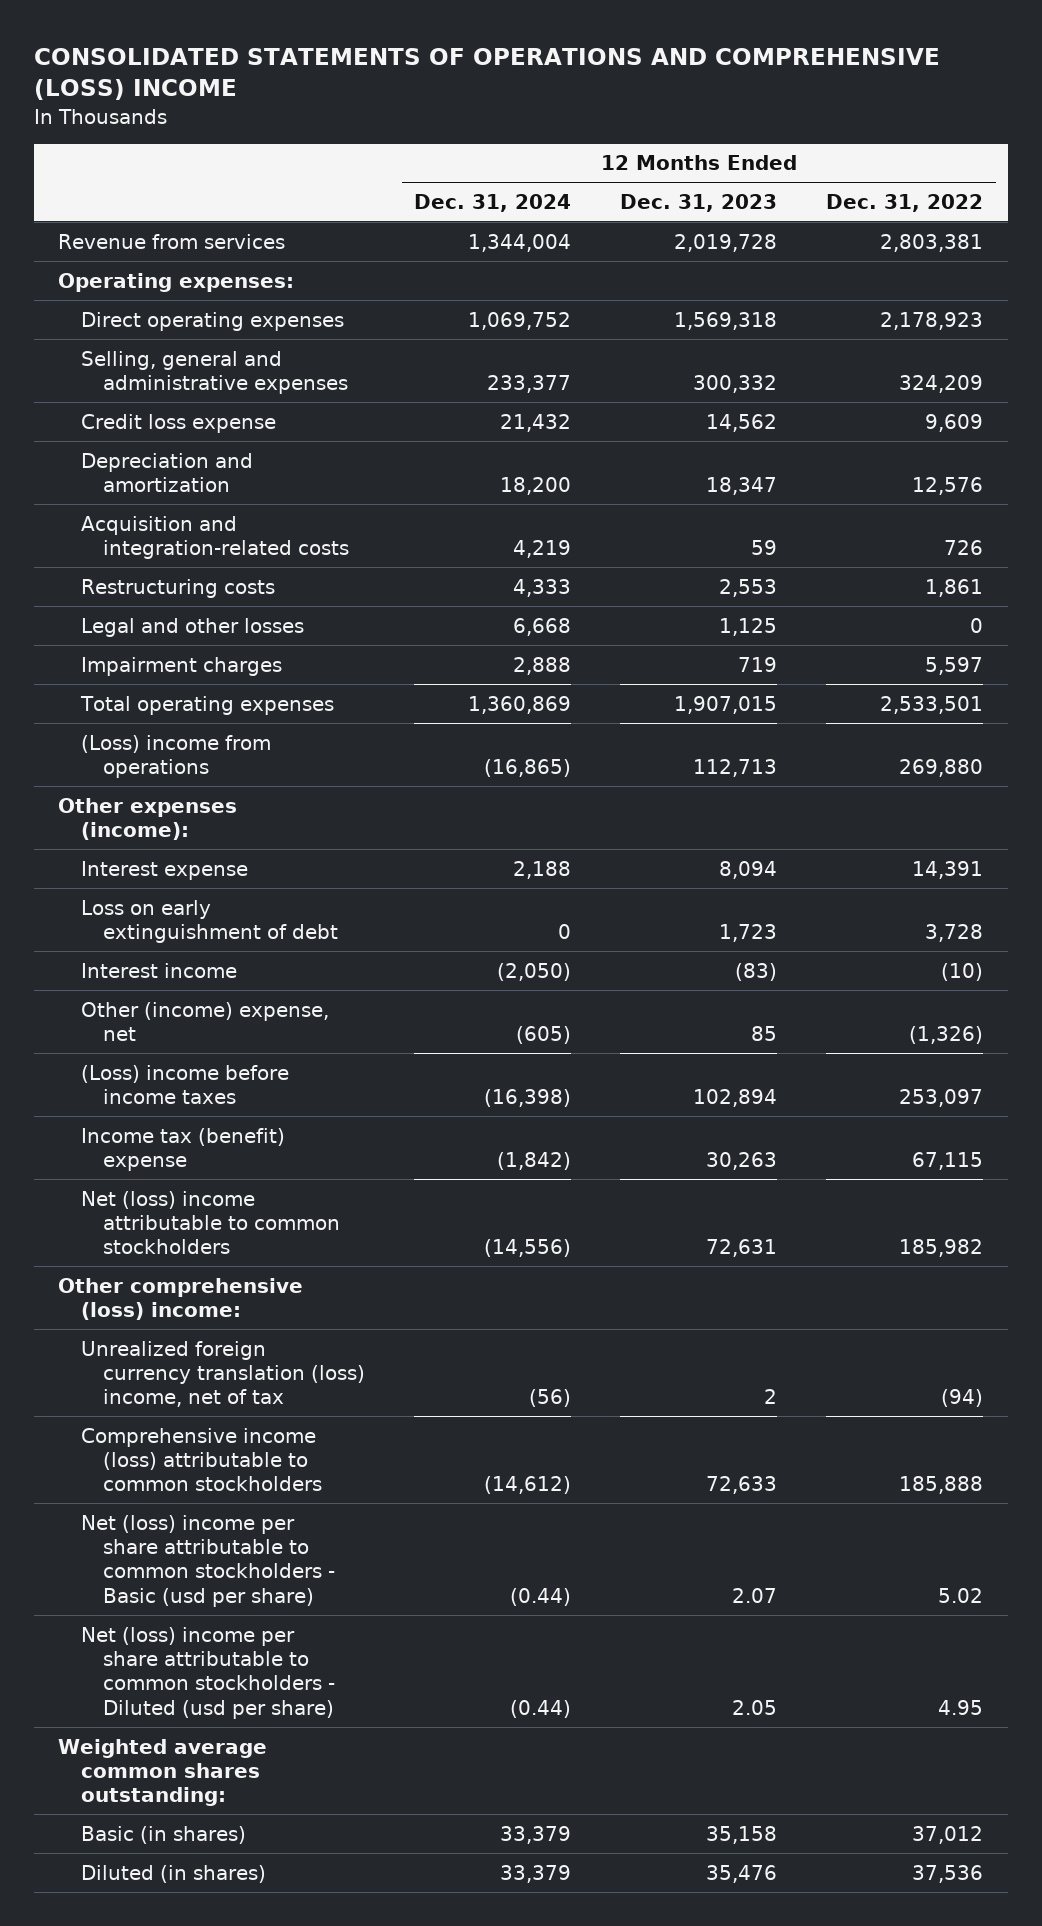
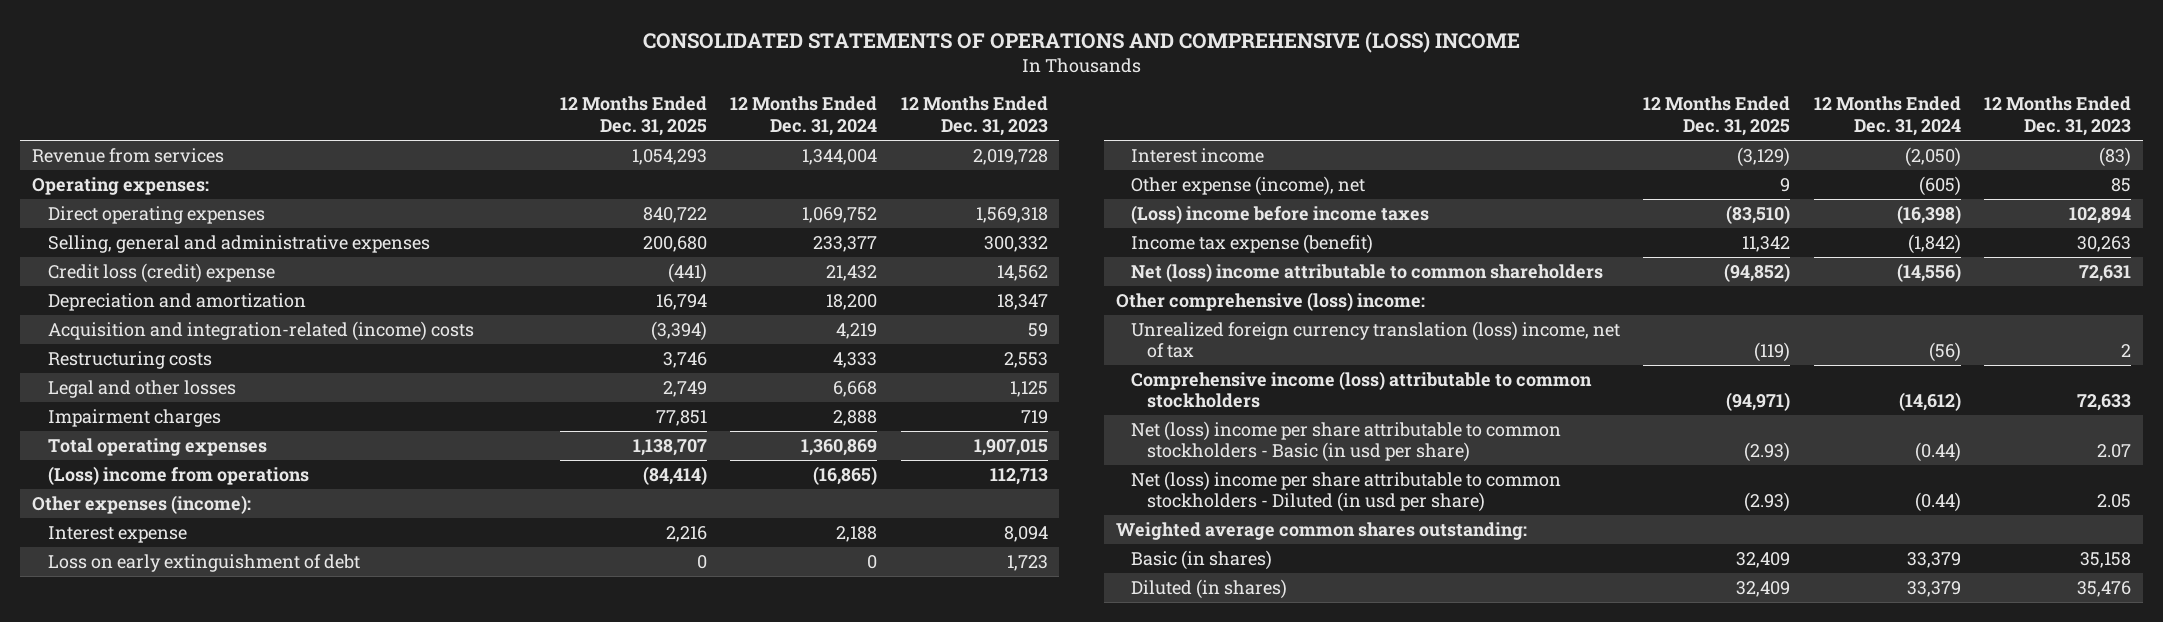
- | 12 Months Ended Dec. 31, 2024 | 12 Months Ended Dec. 31, 2023 | 12 Months Ended Dec. 31, 2022
+ | 12 Months Ended Dec. 31, 2025 | 12 Months Ended Dec. 31, 2024 | 12 Months Ended Dec. 31, 2023
- Credit loss expense | 21,432 | 14,562 | 9,609
+ Credit loss (credit) expense | (441) | 21,432 | 14,562
- Acquisition and integration-related costs | 4,219 | 59 | 726
+ Acquisition and integration-related (income) costs | (3,394) | 4,219 | 59
- Other (income) expense, net | (605) | 85 | (1,326)
+ Other expense (income), net | 9 | (605) | 85
- Income tax (benefit) expense | (1,842) | 30,263 | 67,115
- Net (loss) income attributable to common stockholders | (14,556) | 72,631 | 185,982
+ Income tax expense (benefit) | 11,342 | (1,842) | 30,263
+ Net (loss) income attributable to common shareholders | (94,852) | (14,556) | 72,631
- Net (loss) income per share attributable to common stockholders - Basic (usd per share) | (0.44) | 2.07 | 5.02
- Net (loss) income per share attributable to common stockholders - Diluted (usd per share) | (0.44) | 2.05 | 4.95
+ Net (loss) income per share attributable to common stockholders - Basic (in usd per share) | (2.93) | (0.44) | 2.07
+ Net (loss) income per share attributable to common stockholders - Diluted (in usd per share) | (2.93) | (0.44) | 2.05

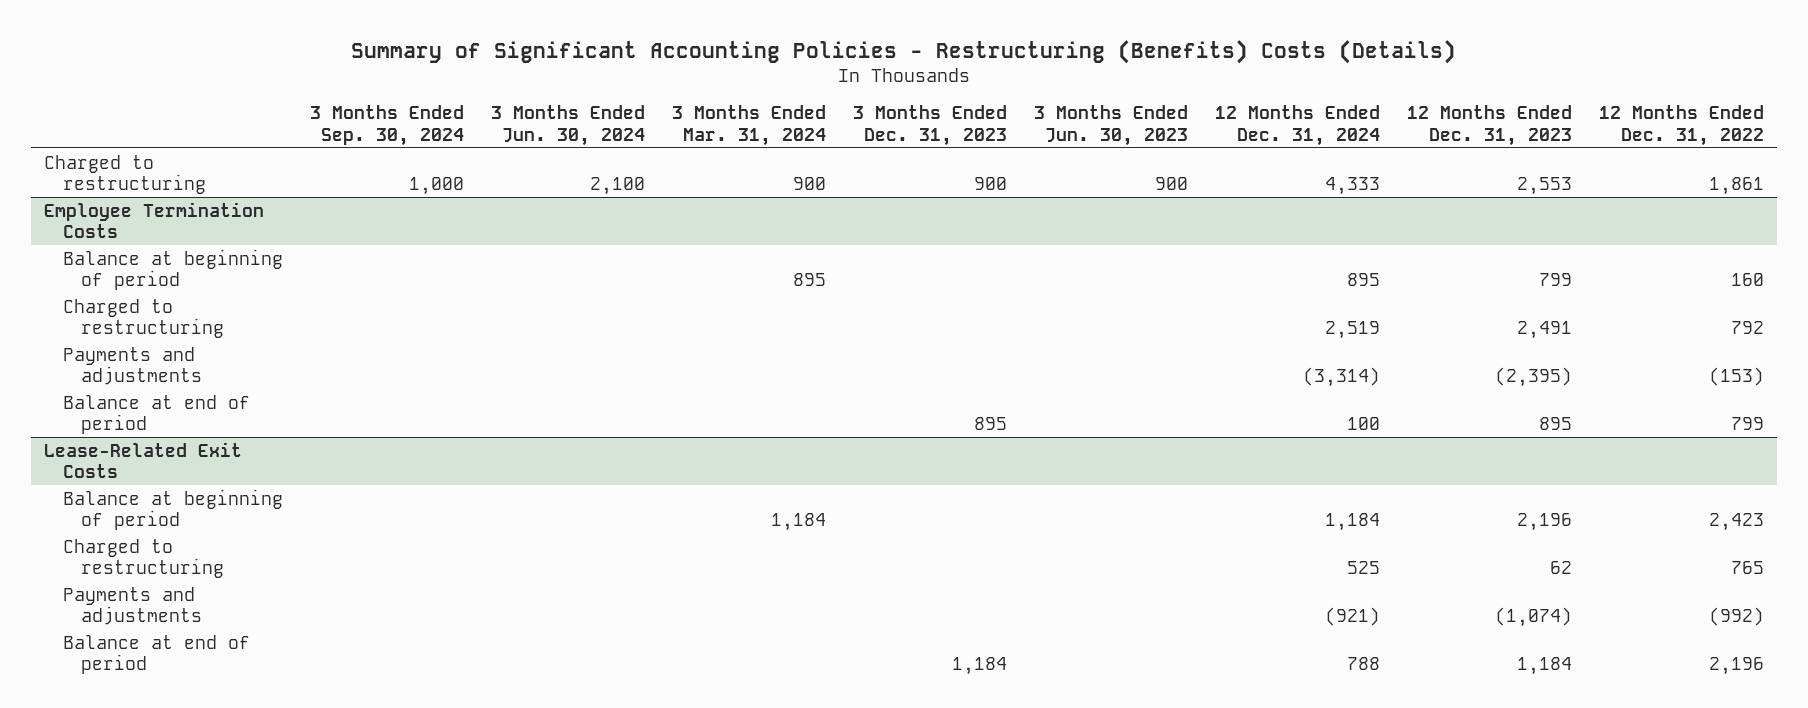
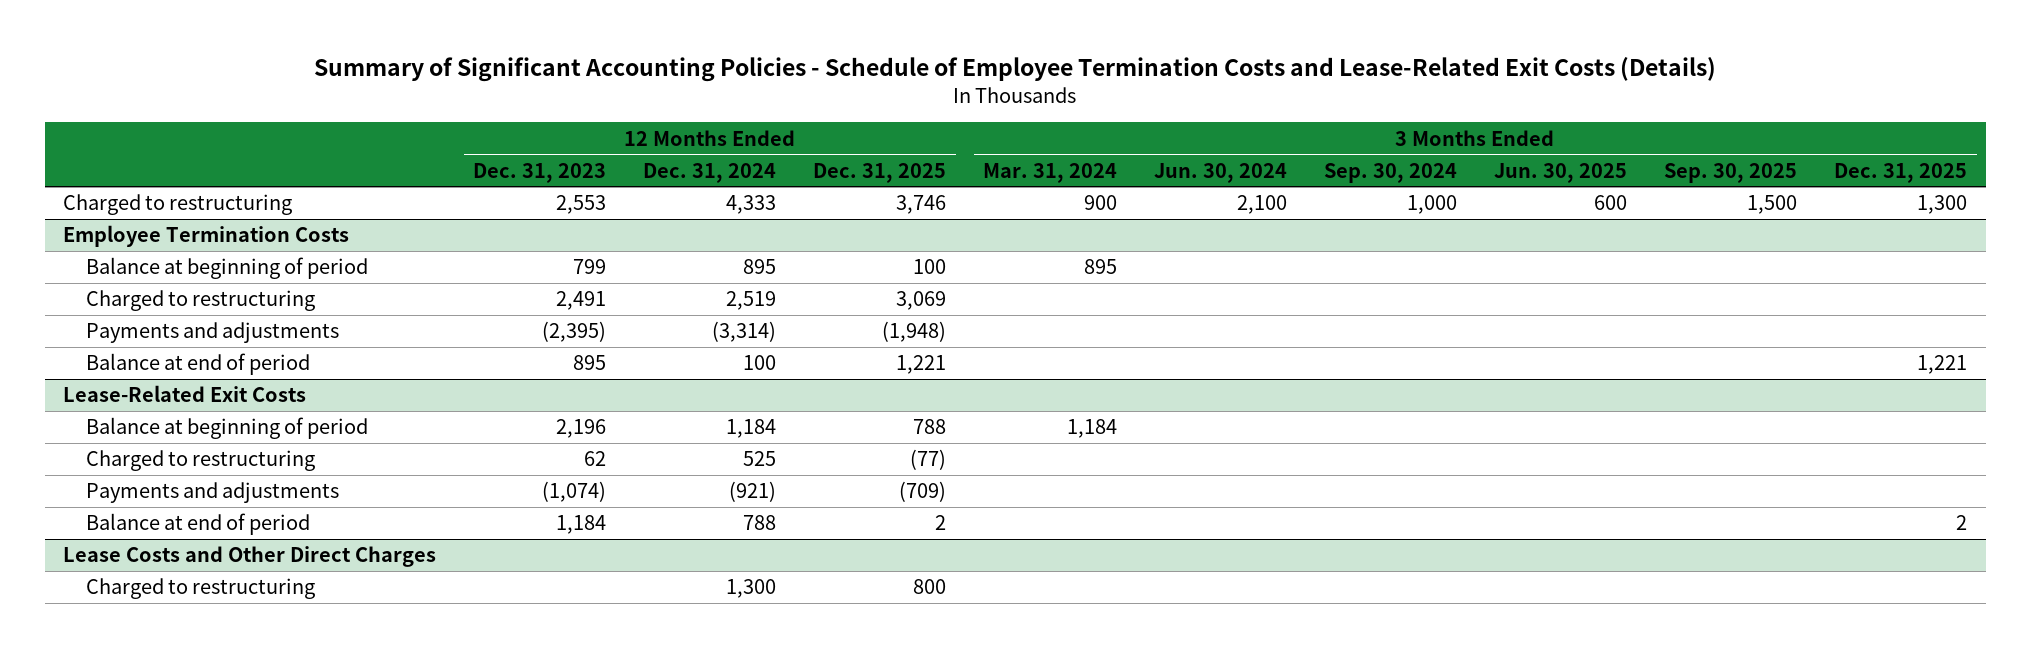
- Summary of Significant Accounting Policies - Restructuring (Benefits) Costs (Details)
+ Summary of Significant Accounting Policies - Schedule of Employee Termination Costs and Lease-Related Exit Costs (Details)
- | 3 Months Ended Sep. 30, 2024 | 3 Months Ended Jun. 30, 2024 | 3 Months Ended Mar. 31, 2024 | 3 Months Ended Dec. 31, 2023 | 3 Months Ended Jun. 30, 2023 | 12 Months Ended Dec. 31, 2024 | 12 Months Ended Dec. 31, 2023 | 12 Months Ended Dec. 31, 2022
+ | 12 Months Ended Dec. 31, 2023 | 12 Months Ended Dec. 31, 2024 | 12 Months Ended Dec. 31, 2025 | 3 Months Ended Mar. 31, 2024 | 3 Months Ended Jun. 30, 2024 | 3 Months Ended Sep. 30, 2024 | 3 Months Ended Jun. 30, 2025 | 3 Months Ended Sep. 30, 2025 | 3 Months Ended Dec. 31, 2025
+ Lease Costs and Other Direct Charges
+ Charged to restructuring | | 1,300 | 800 | | | | | |

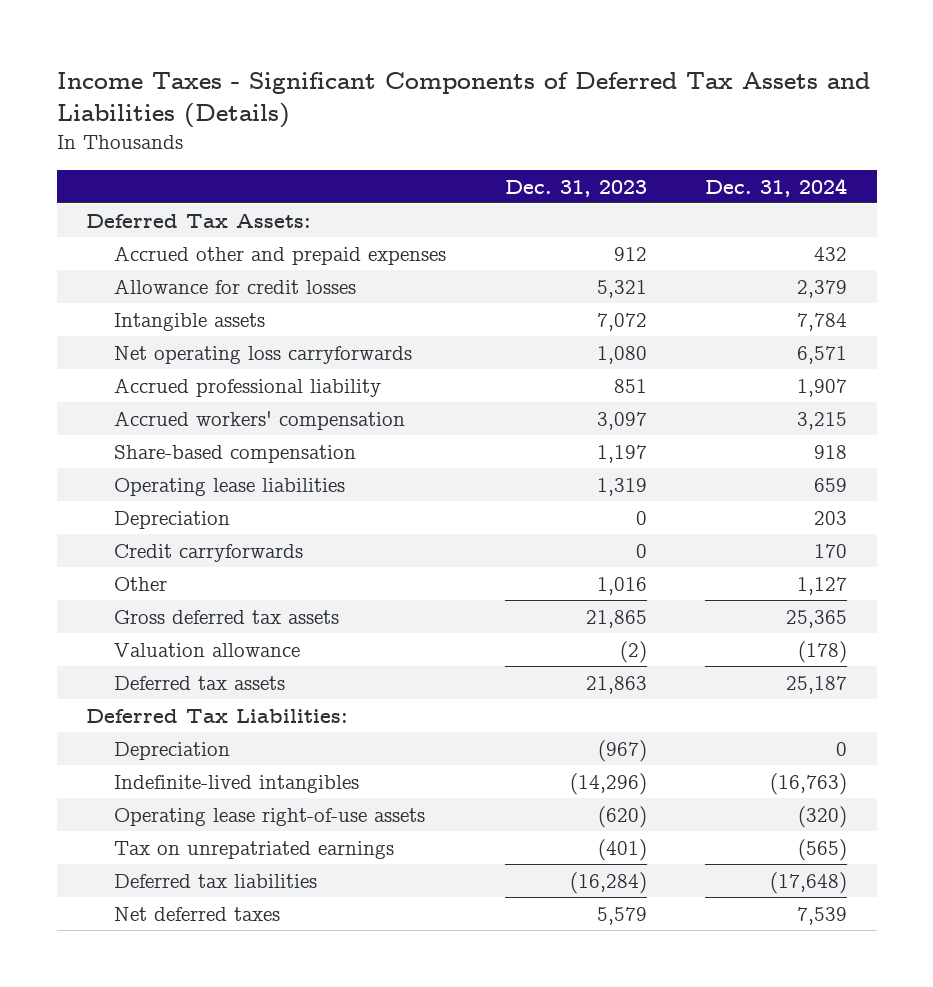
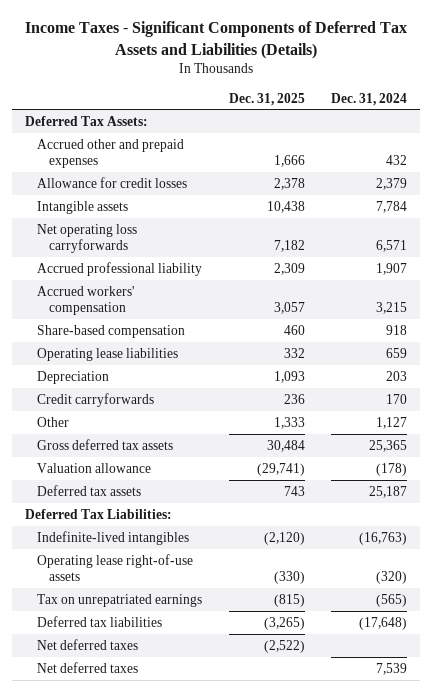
- | Dec. 31, 2023 | Dec. 31, 2024
+ | Dec. 31, 2025 | Dec. 31, 2024
- Depreciation | (967) | 0
+ Net deferred taxes | (2,522) |

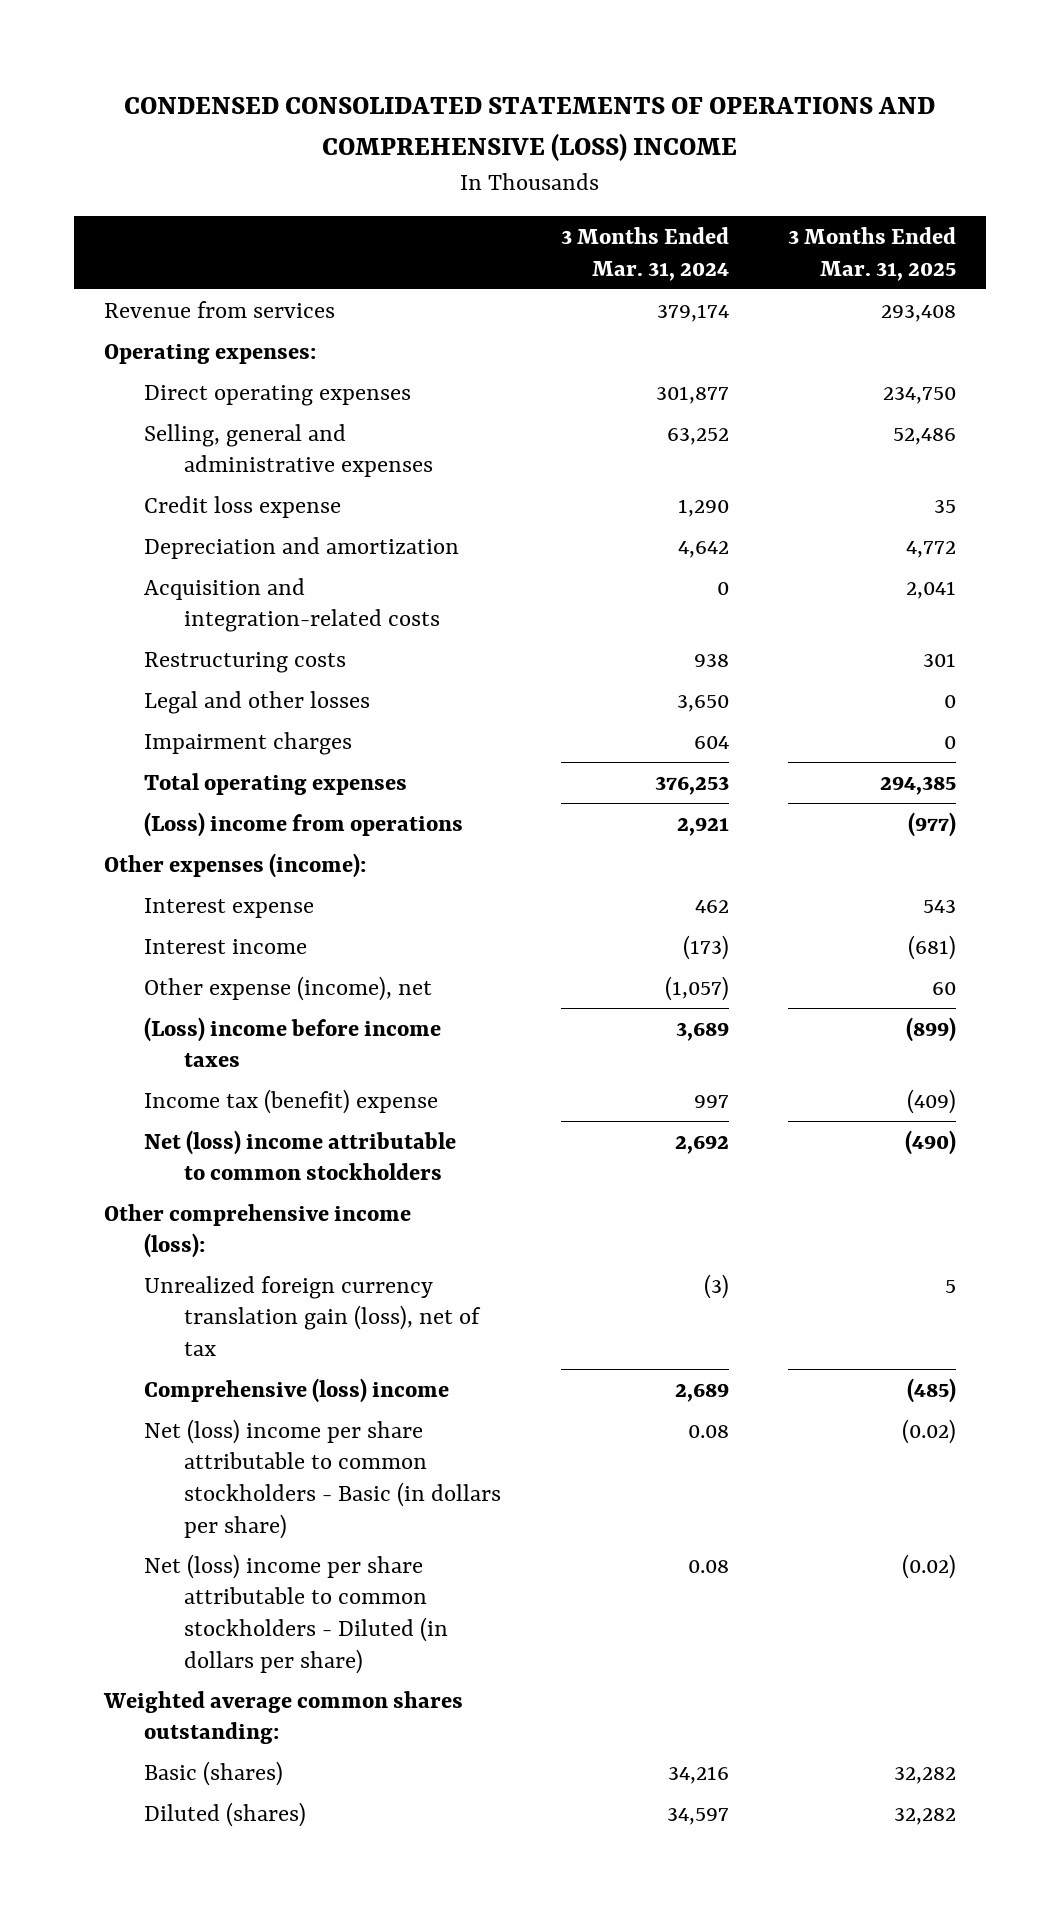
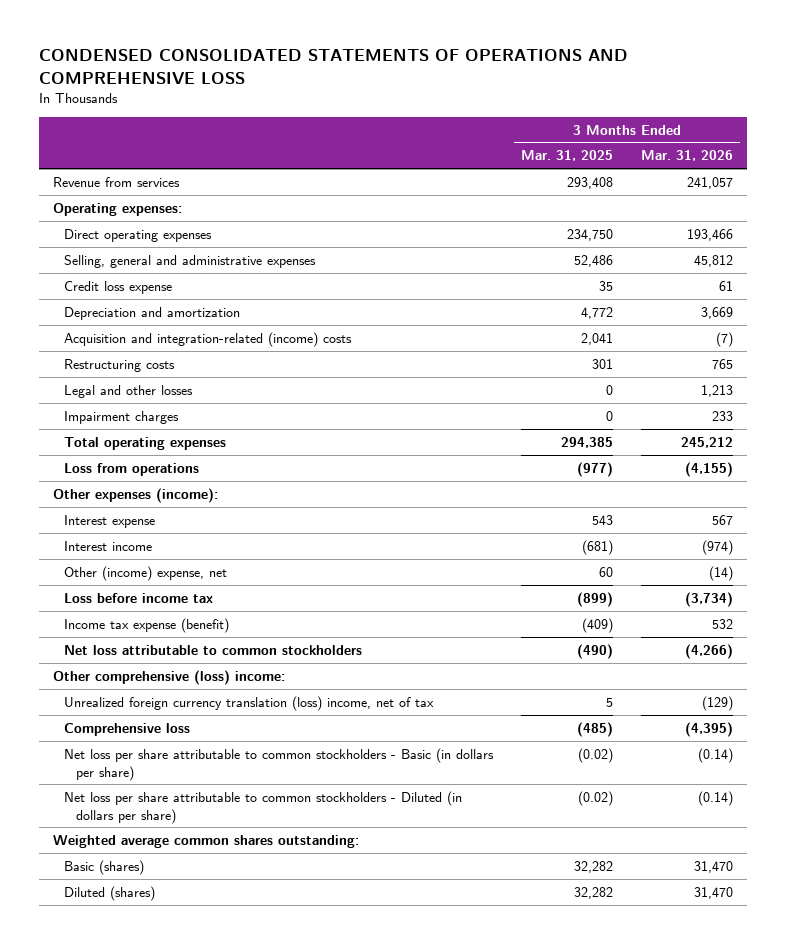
- CONDENSED CONSOLIDATED STATEMENTS OF OPERATIONS AND COMPREHENSIVE (LOSS) INCOME
+ CONDENSED CONSOLIDATED STATEMENTS OF OPERATIONS AND COMPREHENSIVE LOSS
- | 3 Months Ended Mar. 31, 2024 | 3 Months Ended Mar. 31, 2025
+ | 3 Months Ended Mar. 31, 2025 | 3 Months Ended Mar. 31, 2026
- Acquisition and integration-related costs | 0 | 2,041
+ Acquisition and integration-related (income) costs | 2,041 | (7)
- (Loss) income from operations | 2,921 | (977)
+ Loss from operations | (977) | (4,155)
- Other expense (income), net | (1,057) | 60
- (Loss) income before income taxes | 3,689 | (899)
- Income tax (benefit) expense | 997 | (409)
- Net (loss) income attributable to common stockholders | 2,692 | (490)
- Other comprehensive income (loss):
- Unrealized foreign currency translation gain (loss), net of tax | (3) | 5
- Comprehensive (loss) income | 2,689 | (485)
- Net (loss) income per share attributable to common stockholders - Basic (in dollars per share) | 0.08 | (0.02)
- Net (loss) income per share attributable to common stockholders - Diluted (in dollars per share) | 0.08 | (0.02)
+ Other (income) expense, net | 60 | (14)
+ Loss before income tax | (899) | (3,734)
+ Income tax expense (benefit) | (409) | 532
+ Net loss attributable to common stockholders | (490) | (4,266)
+ Other comprehensive (loss) income:
+ Unrealized foreign currency translation (loss) income, net of tax | 5 | (129)
+ Comprehensive loss | (485) | (4,395)
+ Net loss per share attributable to common stockholders - Basic (in dollars per share) | (0.02) | (0.14)
+ Net loss per share attributable to common stockholders - Diluted (in dollars per share) | (0.02) | (0.14)

